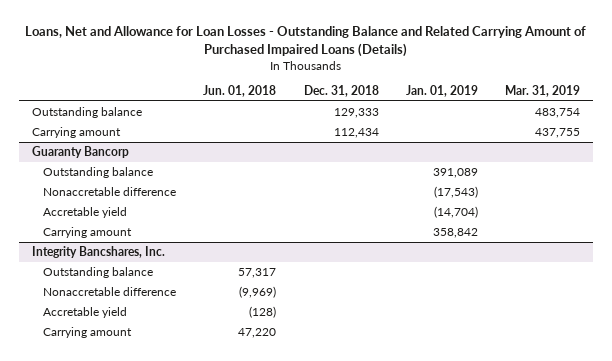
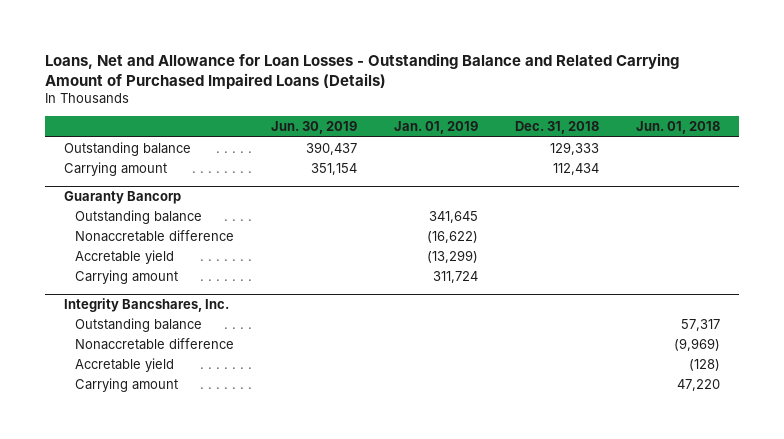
- | Jun. 01, 2018 | Dec. 31, 2018 | Jan. 01, 2019 | Mar. 31, 2019
+ | Jun. 30, 2019 | Jan. 01, 2019 | Dec. 31, 2018 | Jun. 01, 2018
@ Guaranty Bancorp
- Outstanding balance | | | 391,089 |
- Nonaccretable difference | | | (17,543) |
- Accretable yield | | | (14,704) |
- Carrying amount | | | 358,842 |
+ Outstanding balance | | 341,645 | |
+ Nonaccretable difference | | (16,622) | |
+ Accretable yield | | (13,299) | |
+ Carrying amount | | 311,724 | |

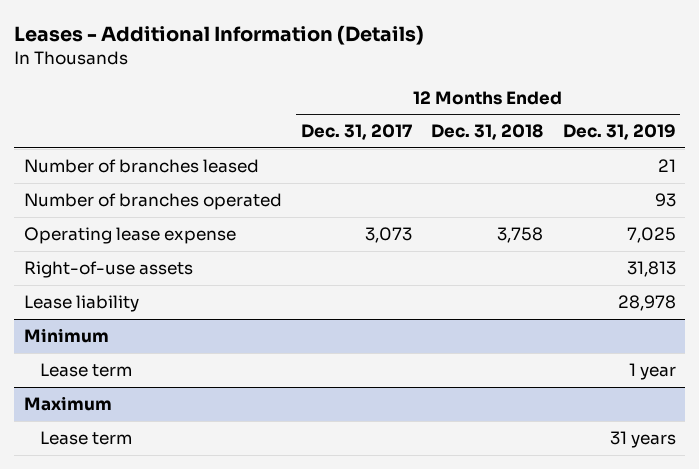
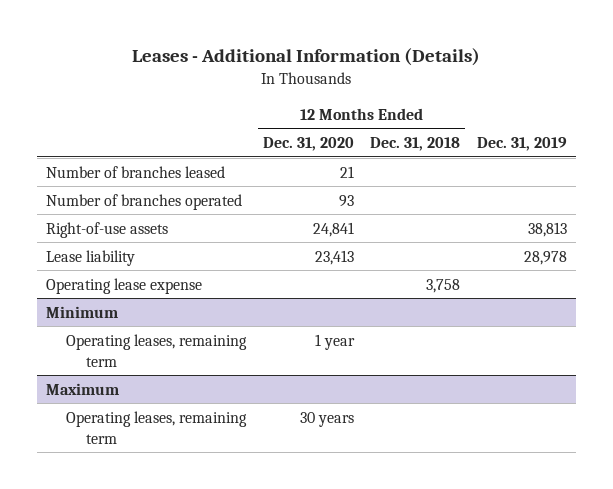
- | 12 Months Ended Dec. 31, 2017 | 12 Months Ended Dec. 31, 2018 | 12 Months Ended Dec. 31, 2019
+ | 12 Months Ended Dec. 31, 2020 | 12 Months Ended Dec. 31, 2018 | Dec. 31, 2019
moved down: Operating lease expense | | 3,758 |
@ Minimum
- Lease term | | | 1 year
+ Operating leases, remaining term | 1 year | |
@ Maximum
- Lease term | | | 31 years
+ Operating leases, remaining term | 30 years | |

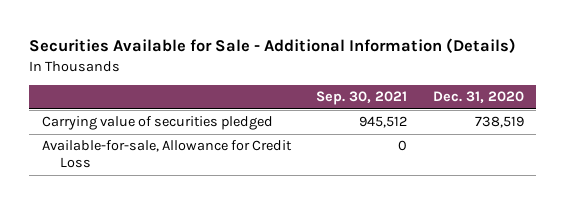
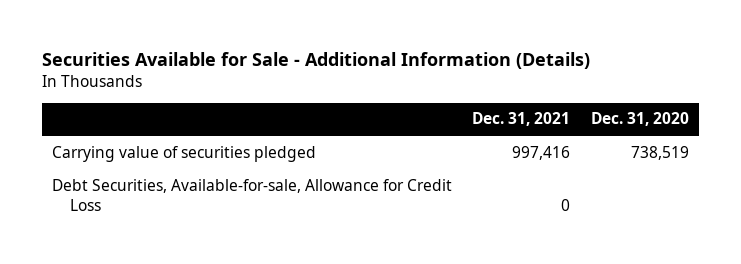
- | Sep. 30, 2021 | Dec. 31, 2020
+ | Dec. 31, 2021 | Dec. 31, 2020
- Available-for-sale, Allowance for Credit Loss | 0 |
+ Debt Securities, Available-for-sale, Allowance for Credit Loss | 0 |

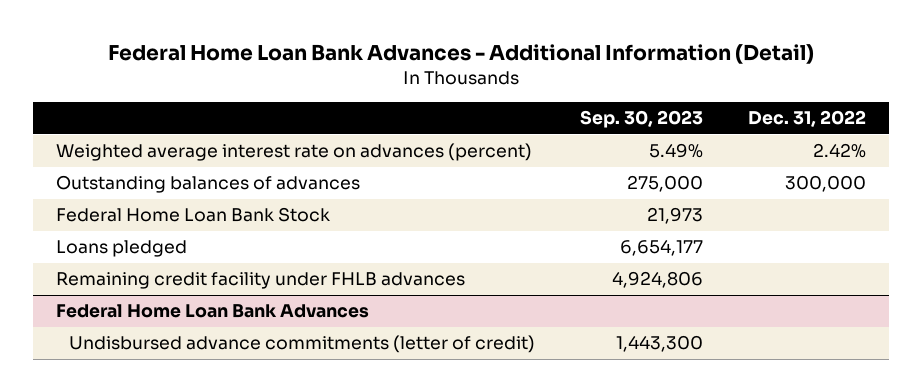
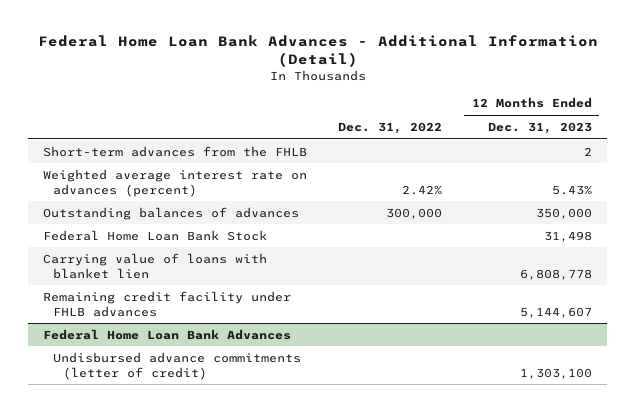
- | Sep. 30, 2023 | Dec. 31, 2022
+ | Dec. 31, 2022 | 12 Months Ended Dec. 31, 2023
+ Short-term advances from the FHLB | | 2
- Loans pledged | 6,654,177 |
+ Carrying value of loans with blanket lien | | 6,808,778

